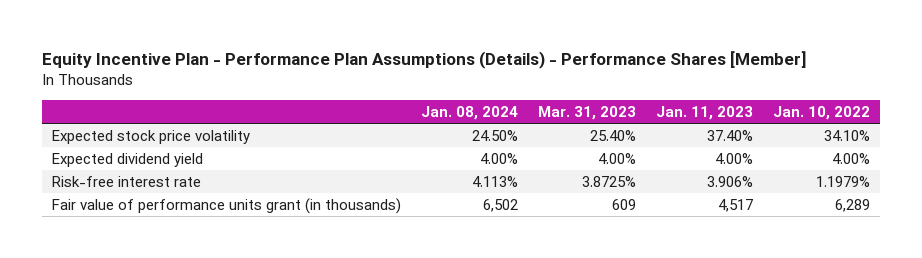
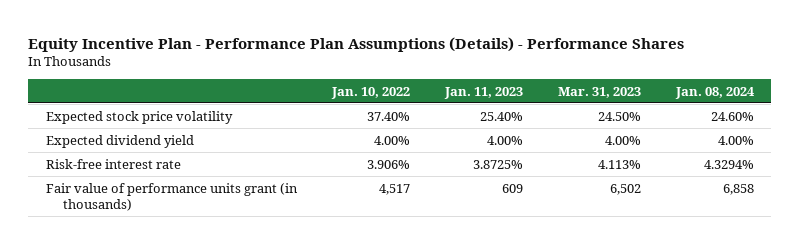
- Equity Incentive Plan - Performance Plan Assumptions (Details) - Performance Shares [Member]
+ Equity Incentive Plan - Performance Plan Assumptions (Details) - Performance Shares
- | Jan. 08, 2024 | Mar. 31, 2023 | Jan. 11, 2023 | Jan. 10, 2022
+ | Jan. 10, 2022 | Jan. 11, 2023 | Mar. 31, 2023 | Jan. 08, 2024
- Expected stock price volatility | 24.50% | 25.40% | 37.40% | 34.10%
+ Expected stock price volatility | 37.40% | 25.40% | 24.50% | 24.60%
- Risk-free interest rate | 4.113% | 3.8725% | 3.906% | 1.1979%
- Fair value of performance units grant (in thousands) | 6,502 | 609 | 4,517 | 6,289
+ Risk-free interest rate | 3.906% | 3.8725% | 4.113% | 4.3294%
+ Fair value of performance units grant (in thousands) | 4,517 | 609 | 6,502 | 6,858

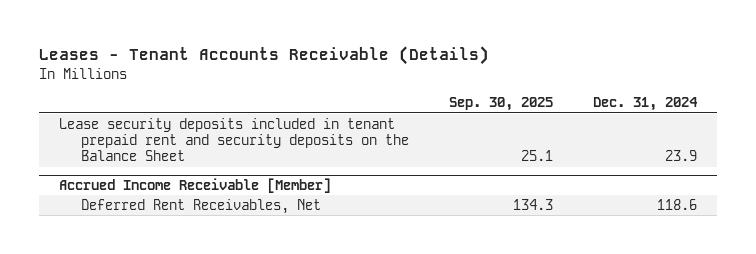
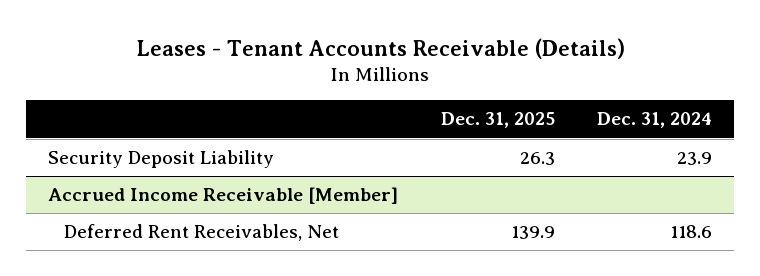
- | Sep. 30, 2025 | Dec. 31, 2024
+ | Dec. 31, 2025 | Dec. 31, 2024
- Lease security deposits included in tenant prepaid rent and security deposits on the Balance Sheet | 25.1 | 23.9
+ Security Deposit Liability | 26.3 | 23.9

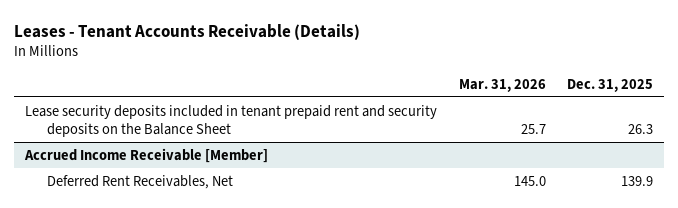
- | Dec. 31, 2025 | Dec. 31, 2024
+ | Mar. 31, 2026 | Dec. 31, 2025
- Security Deposit Liability | 26.3 | 23.9
+ Lease security deposits included in tenant prepaid rent and security deposits on the Balance Sheet | 25.7 | 26.3

